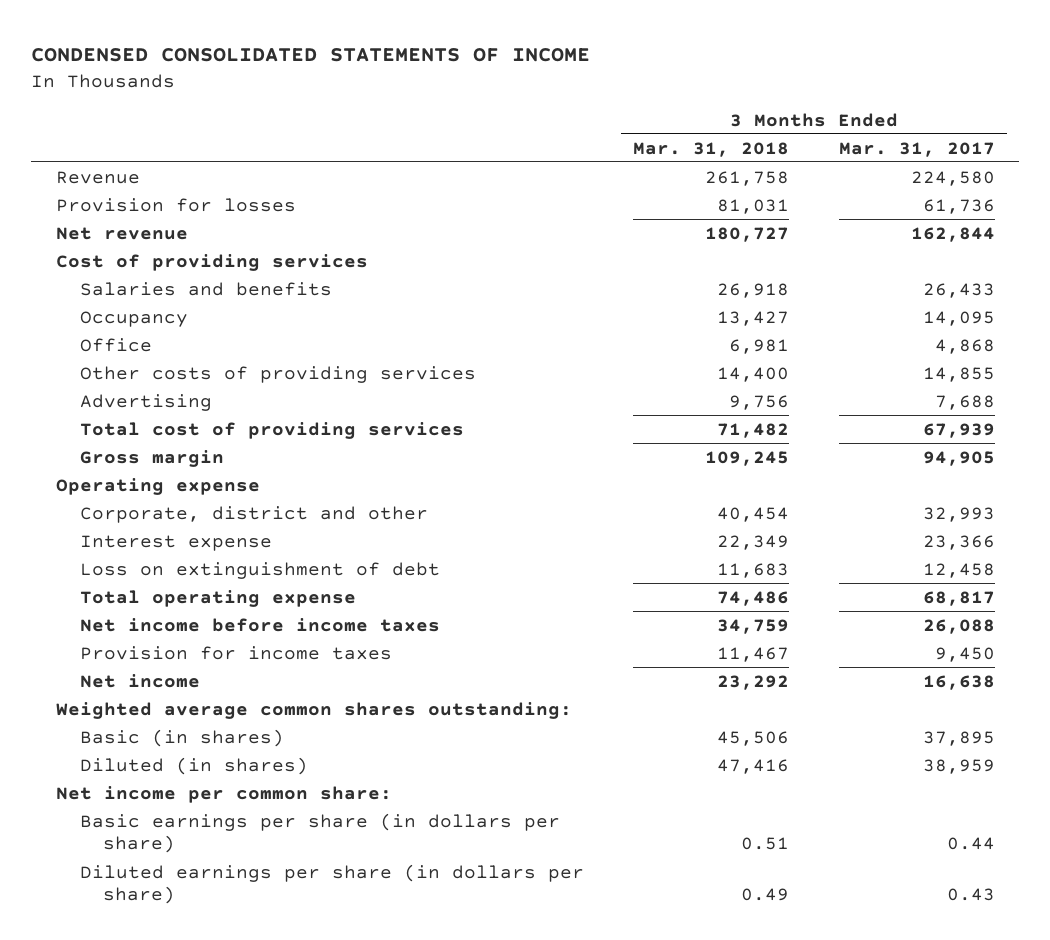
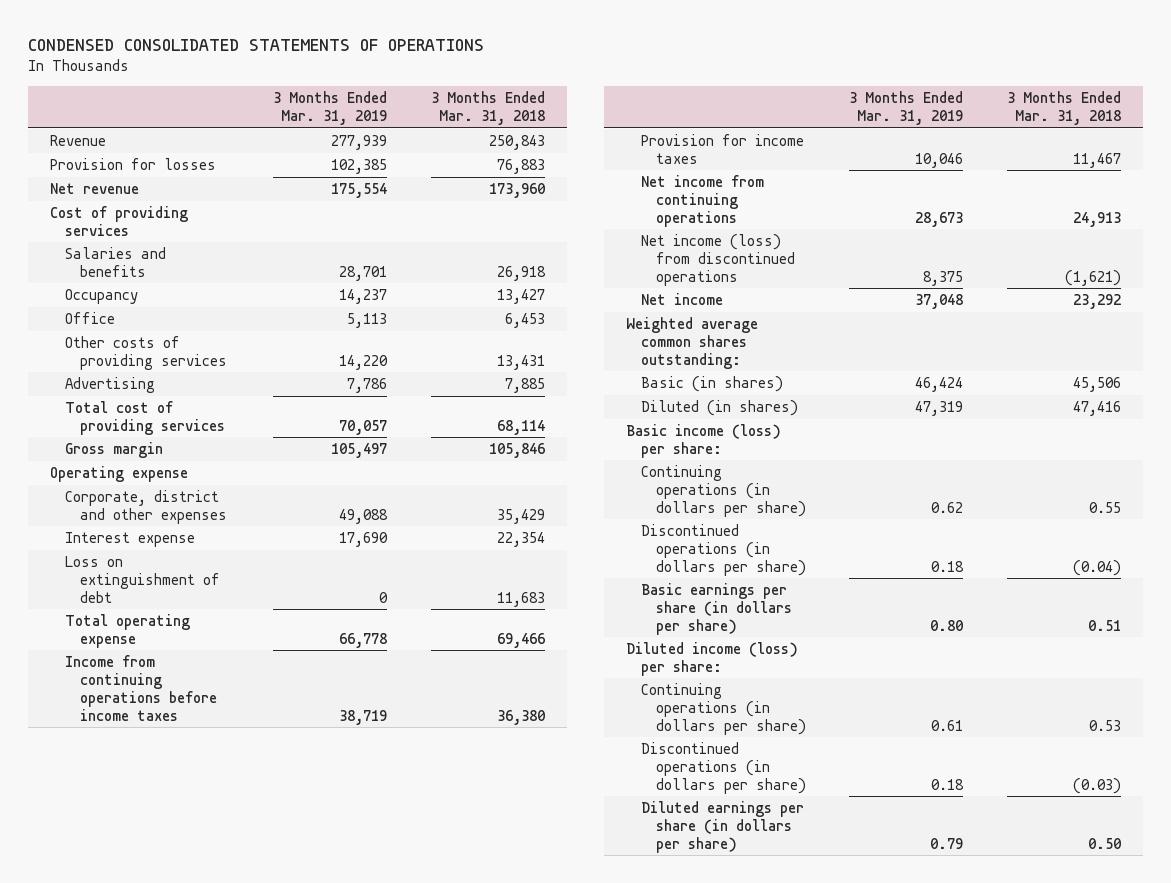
- CONDENSED CONSOLIDATED STATEMENTS OF INCOME
+ CONDENSED CONSOLIDATED STATEMENTS OF OPERATIONS
- | 3 Months Ended Mar. 31, 2018 | 3 Months Ended Mar. 31, 2017
+ | 3 Months Ended Mar. 31, 2019 | 3 Months Ended Mar. 31, 2018
- Revenue | 261,758 | 224,580
- Provision for losses | 81,031 | 61,736
- Net revenue | 180,727 | 162,844
+ Revenue | 277,939 | 250,843
+ Provision for losses | 102,385 | 76,883
+ Net revenue | 175,554 | 173,960
- Office | 6,981 | 4,868
- Other costs of providing services | 14,400 | 14,855
- Advertising | 9,756 | 7,688
- Total cost of providing services | 71,482 | 67,939
- Gross margin | 109,245 | 94,905
+ Office | 5,113 | 6,453
+ Other costs of providing services | 14,220 | 13,431
+ Advertising | 7,786 | 7,885
+ Total cost of providing services | 70,057 | 68,114
+ Gross margin | 105,497 | 105,846
- Corporate, district and other | 40,454 | 32,993
- Interest expense | 22,349 | 23,366
+ Corporate, district and other expenses | 49,088 | 35,429
+ Interest expense | 17,690 | 22,354
- Total operating expense | 74,486 | 68,817
- Net income before income taxes | 34,759 | 26,088
+ Total operating expense | 66,778 | 69,466
+ Income from continuing operations before income taxes | 38,719 | 36,380
+ Net income from continuing operations | 28,673 | 24,913
+ Net income (loss) from discontinued operations | 8,375 | (1,621)
- Net income per common share:
+ Basic income (loss) per share:
+ Continuing operations (in dollars per share) | 0.62 | 0.55
+ Discontinued operations (in dollars per share) | 0.18 | (0.04)
- Diluted earnings per share (in dollars per share) | 0.49 | 0.43
+ Diluted income (loss) per share:
+ Continuing operations (in dollars per share) | 0.61 | 0.53
+ Discontinued operations (in dollars per share) | 0.18 | (0.03)
+ Diluted earnings per share (in dollars per share) | 0.79 | 0.50

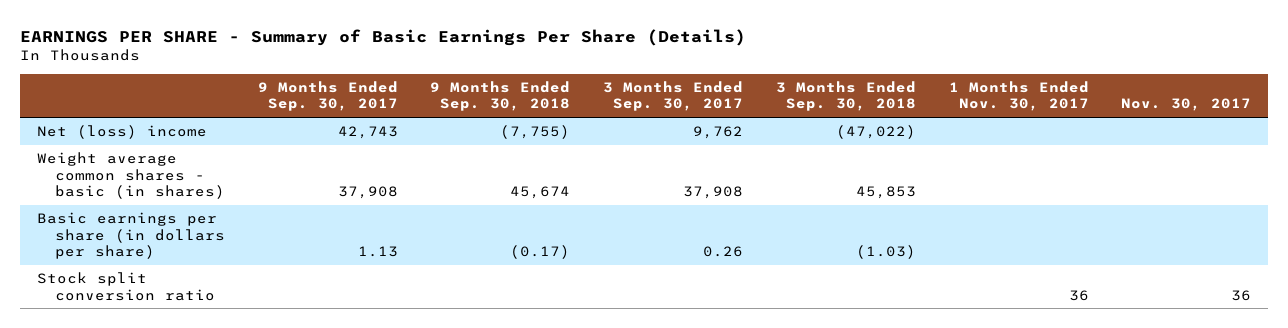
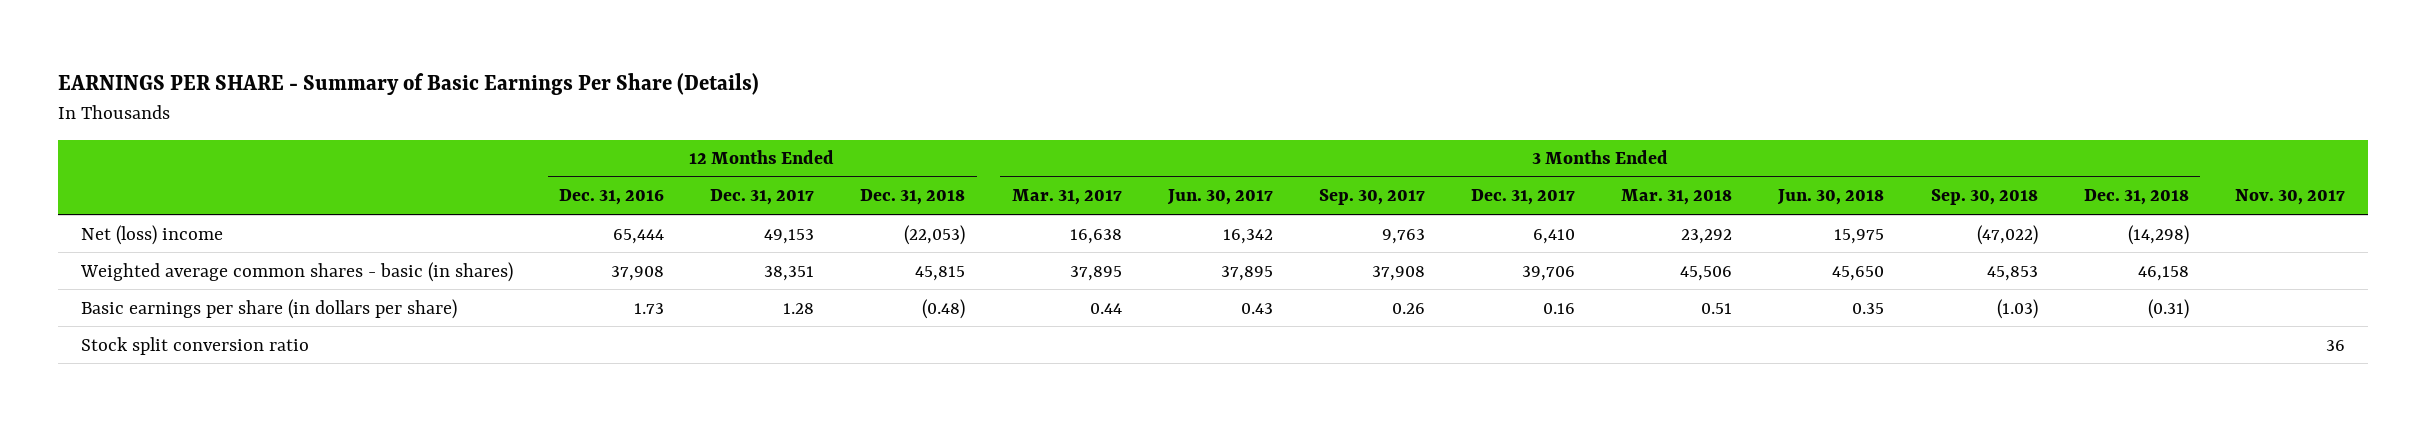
- | 9 Months Ended Sep. 30, 2017 | 9 Months Ended Sep. 30, 2018 | 3 Months Ended Sep. 30, 2017 | 3 Months Ended Sep. 30, 2018 | 1 Months Ended Nov. 30, 2017 | Nov. 30, 2017
+ | 12 Months Ended Dec. 31, 2016 | 12 Months Ended Dec. 31, 2017 | 12 Months Ended Dec. 31, 2018 | 3 Months Ended Mar. 31, 2017 | 3 Months Ended Jun. 30, 2017 | 3 Months Ended Sep. 30, 2017 | 3 Months Ended Dec. 31, 2017 | 3 Months Ended Mar. 31, 2018 | 3 Months Ended Jun. 30, 2018 | 3 Months Ended Sep. 30, 2018 | 3 Months Ended Dec. 31, 2018 | Nov. 30, 2017
- Net (loss) income | 42,743 | (7,755) | 9,762 | (47,022) | |
- Weight average common shares - basic (in shares) | 37,908 | 45,674 | 37,908 | 45,853 | |
+ Net (loss) income | 65,444 | 49,153 | (22,053) | 16,638 | 16,342 | 9,763 | 6,410 | 23,292 | 15,975 | (47,022) | (14,298) |
+ Weighted average common shares - basic (in shares) | 37,908 | 38,351 | 45,815 | 37,895 | 37,895 | 37,908 | 39,706 | 45,506 | 45,650 | 45,853 | 46,158 |

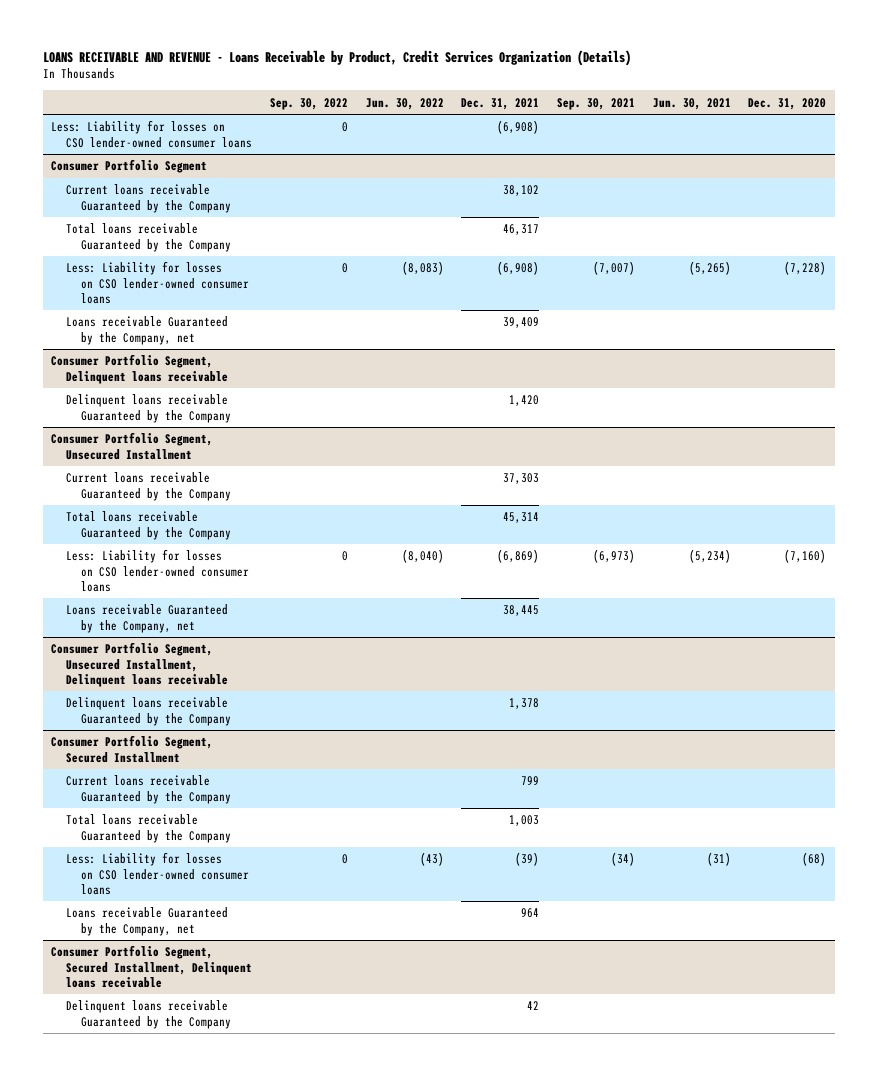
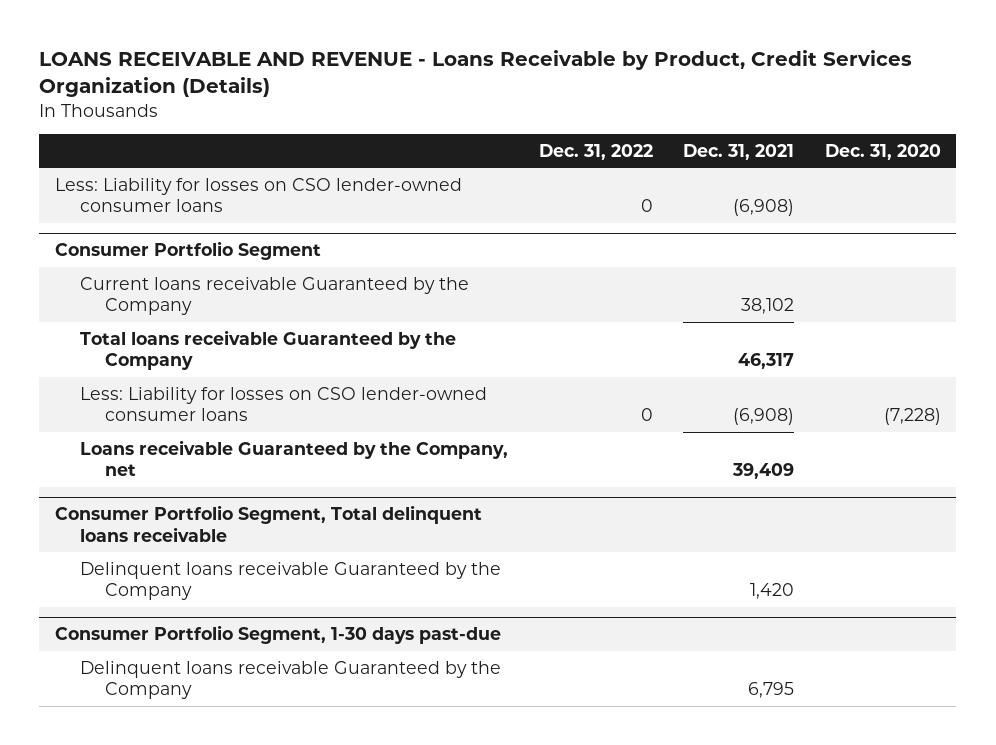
- | Sep. 30, 2022 | Jun. 30, 2022 | Dec. 31, 2021 | Sep. 30, 2021 | Jun. 30, 2021 | Dec. 31, 2020
+ | Dec. 31, 2022 | Dec. 31, 2021 | Dec. 31, 2020
- Consumer Portfolio Segment, Delinquent loans receivable
+ Consumer Portfolio Segment, Total delinquent loans receivable
- Consumer Portfolio Segment, Unsecured Installment
- Current loans receivable Guaranteed by the Company | | | 37,303 | | |
- Total loans receivable Guaranteed by the Company | | | 45,314 | | |
- Less: Liability for losses on CSO lender-owned consumer loans | 0 | (8,040) | (6,869) | (6,973) | (5,234) | (7,160)
- Loans receivable Guaranteed by the Company, net | | | 38,445 | | |
- Consumer Portfolio Segment, Unsecured Installment, Delinquent loans receivable
- Delinquent loans receivable Guaranteed by the Company | | | 1,378 | | |
- Consumer Portfolio Segment, Secured Installment
- Current loans receivable Guaranteed by the Company | | | 799 | | |
- Total loans receivable Guaranteed by the Company | | | 1,003 | | |
- Less: Liability for losses on CSO lender-owned consumer loans | 0 | (43) | (39) | (34) | (31) | (68)
- Loans receivable Guaranteed by the Company, net | | | 964 | | |
- Consumer Portfolio Segment, Secured Installment, Delinquent loans receivable
- Delinquent loans receivable Guaranteed by the Company | | | 42 | | |
+ Consumer Portfolio Segment, 1-30 days past-due
+ Delinquent loans receivable Guaranteed by the Company | | 6,795 |

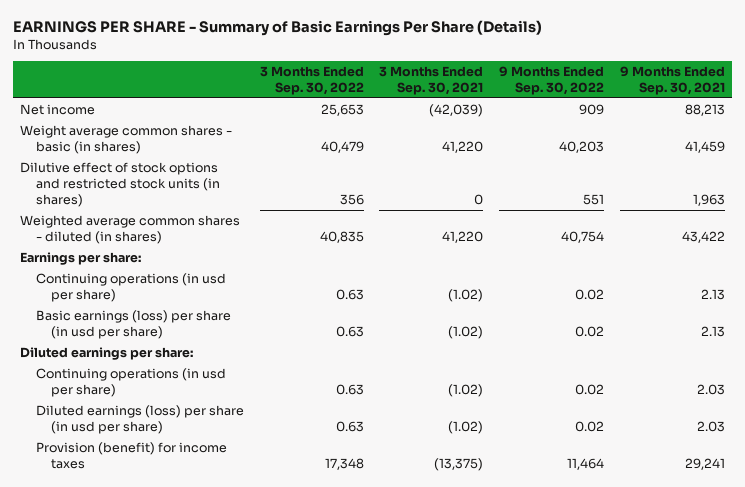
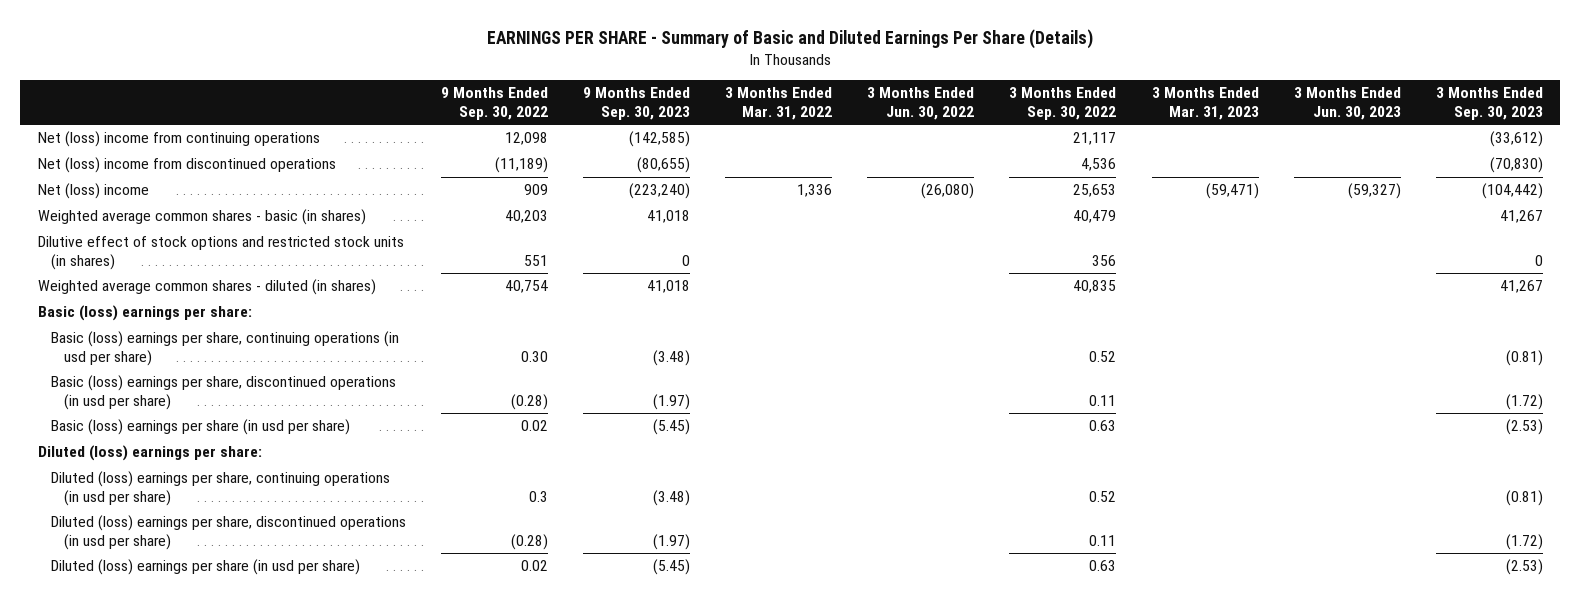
- EARNINGS PER SHARE - Summary of Basic Earnings Per Share (Details)
+ EARNINGS PER SHARE - Summary of Basic and Diluted Earnings Per Share (Details)
- | 3 Months Ended Sep. 30, 2022 | 3 Months Ended Sep. 30, 2021 | 9 Months Ended Sep. 30, 2022 | 9 Months Ended Sep. 30, 2021
+ | 9 Months Ended Sep. 30, 2022 | 9 Months Ended Sep. 30, 2023 | 3 Months Ended Mar. 31, 2022 | 3 Months Ended Jun. 30, 2022 | 3 Months Ended Sep. 30, 2022 | 3 Months Ended Mar. 31, 2023 | 3 Months Ended Jun. 30, 2023 | 3 Months Ended Sep. 30, 2023
- Net income | 25,653 | (42,039) | 909 | 88,213
- Weight average common shares - basic (in shares) | 40,479 | 41,220 | 40,203 | 41,459
+ Net (loss) income from continuing operations | 12,098 | (142,585) | | | 21,117 | | | (33,612)
+ Net (loss) income from discontinued operations | (11,189) | (80,655) | | | 4,536 | | | (70,830)
+ Net (loss) income | 909 | (223,240) | 1,336 | (26,080) | 25,653 | (59,471) | (59,327) | (104,442)
+ Weighted average common shares - basic (in shares) | 40,203 | 41,018 | | | 40,479 | | | 41,267
- Earnings per share:
- Continuing operations (in usd per share) | 0.63 | (1.02) | 0.02 | 2.13
- Basic earnings (loss) per share (in usd per share) | 0.63 | (1.02) | 0.02 | 2.13
- Diluted earnings per share:
- Continuing operations (in usd per share) | 0.63 | (1.02) | 0.02 | 2.03
- Diluted earnings (loss) per share (in usd per share) | 0.63 | (1.02) | 0.02 | 2.03
- Provision (benefit) for income taxes | 17,348 | (13,375) | 11,464 | 29,241
+ Basic (loss) earnings per share:
+ Basic (loss) earnings per share, continuing operations (in usd per share) | 0.30 | (3.48) | | | 0.52 | | | (0.81)
+ Basic (loss) earnings per share, discontinued operations (in usd per share) | (0.28) | (1.97) | | | 0.11 | | | (1.72)
+ Basic (loss) earnings per share (in usd per share) | 0.02 | (5.45) | | | 0.63 | | | (2.53)
+ Diluted (loss) earnings per share:
+ Diluted (loss) earnings per share, continuing operations (in usd per share) | 0.3 | (3.48) | | | 0.52 | | | (0.81)
+ Diluted (loss) earnings per share, discontinued operations (in usd per share) | (0.28) | (1.97) | | | 0.11 | | | (1.72)
+ Diluted (loss) earnings per share (in usd per share) | 0.02 | (5.45) | | | 0.63 | | | (2.53)

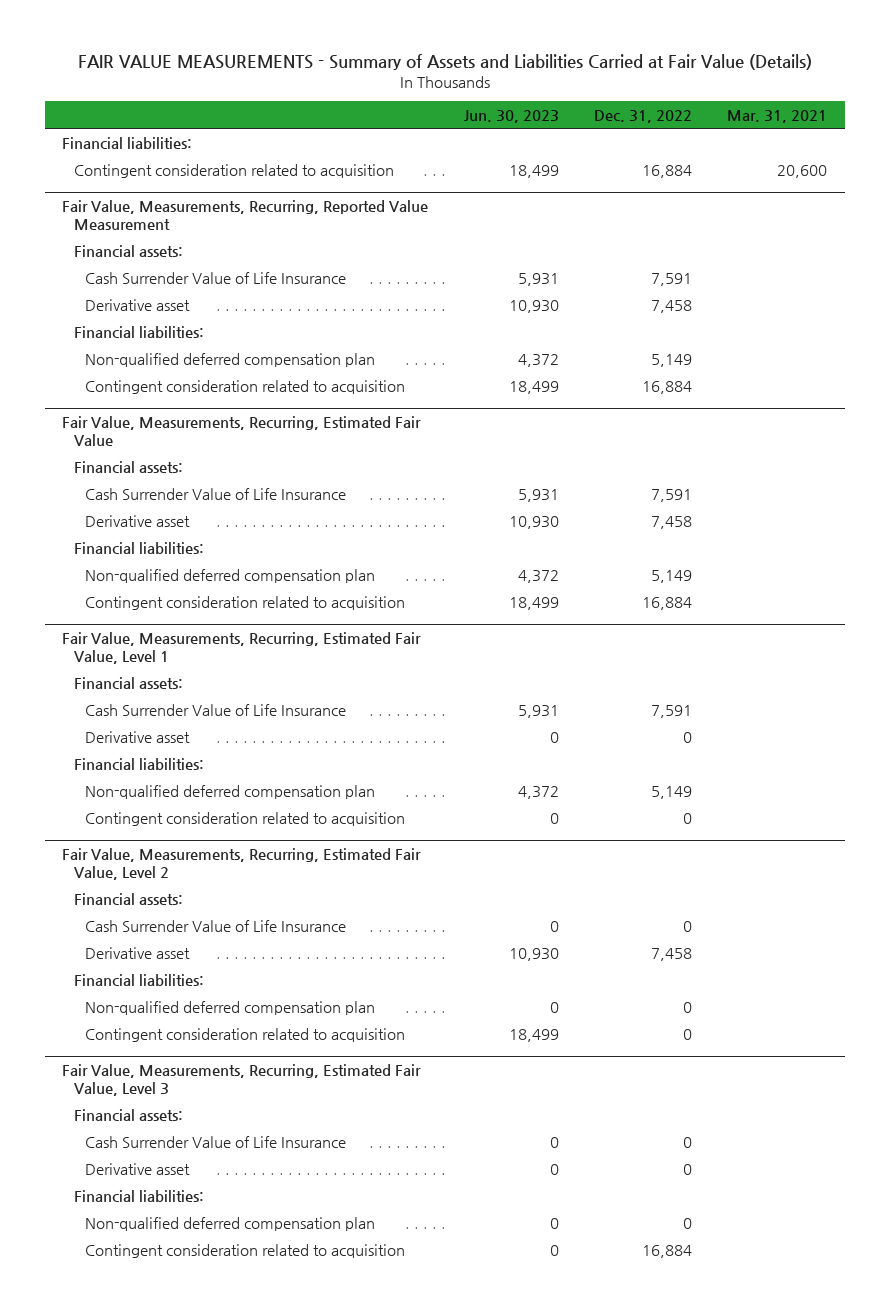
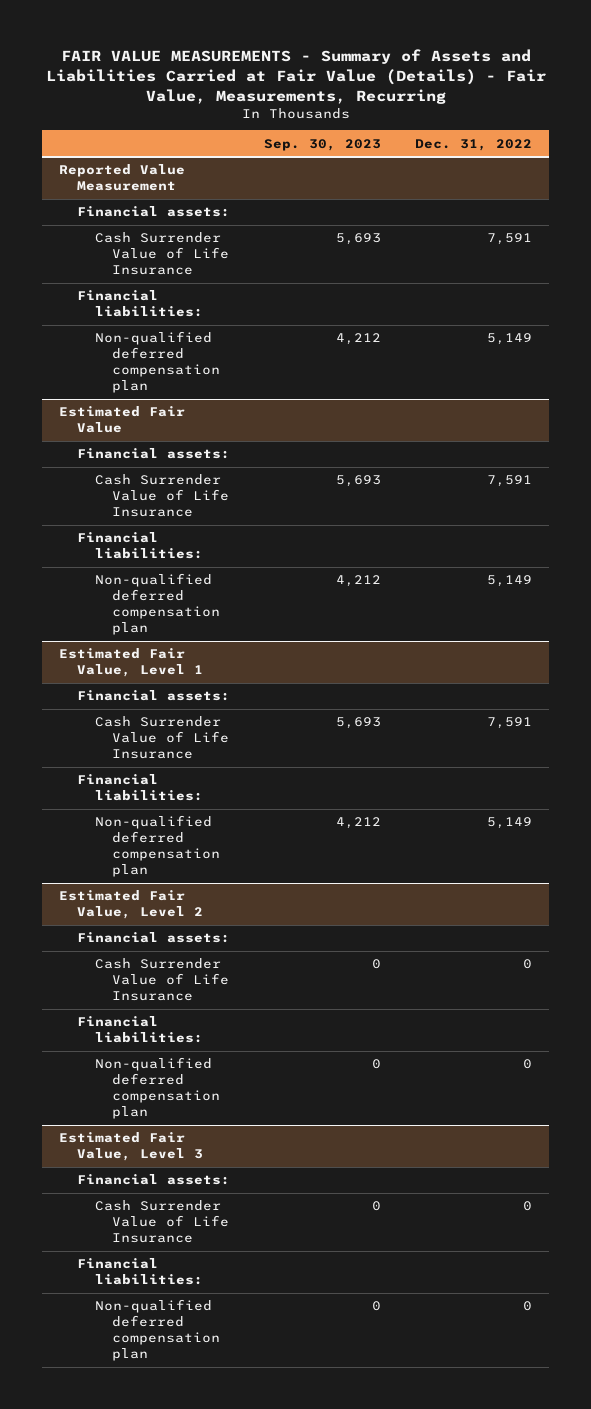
- FAIR VALUE MEASUREMENTS - Summary of Assets and Liabilities Carried at Fair Value (Details)
+ FAIR VALUE MEASUREMENTS - Summary of Assets and Liabilities Carried at Fair Value (Details) - Fair Value, Measurements, Recurring
- | Jun. 30, 2023 | Dec. 31, 2022 | Mar. 31, 2021
+ | Sep. 30, 2023 | Dec. 31, 2022
- Financial liabilities:
- Contingent consideration related to acquisition | 18,499 | 16,884 | 20,600
- Fair Value, Measurements, Recurring, Reported Value Measurement
+ Reported Value Measurement
- Derivative asset | 10,930 | 7,458 |
- Contingent consideration related to acquisition | 18,499 | 16,884 |
- Fair Value, Measurements, Recurring, Estimated Fair Value
+ Estimated Fair Value
- Derivative asset | 10,930 | 7,458 |
- Contingent consideration related to acquisition | 18,499 | 16,884 |
- Fair Value, Measurements, Recurring, Estimated Fair Value, Level 1
+ Estimated Fair Value, Level 1
- Derivative asset | 0 | 0 |
- Contingent consideration related to acquisition | 0 | 0 |
- Fair Value, Measurements, Recurring, Estimated Fair Value, Level 2
+ Estimated Fair Value, Level 2
- Derivative asset | 10,930 | 7,458 |
- Contingent consideration related to acquisition | 18,499 | 0 |
- Fair Value, Measurements, Recurring, Estimated Fair Value, Level 3
+ Estimated Fair Value, Level 3
- Derivative asset | 0 | 0 |
- Contingent consideration related to acquisition | 0 | 16,884 |

